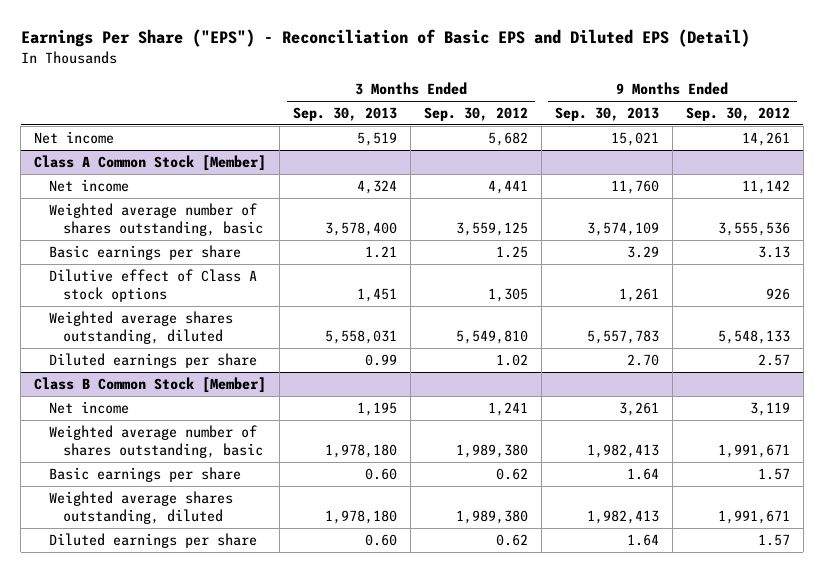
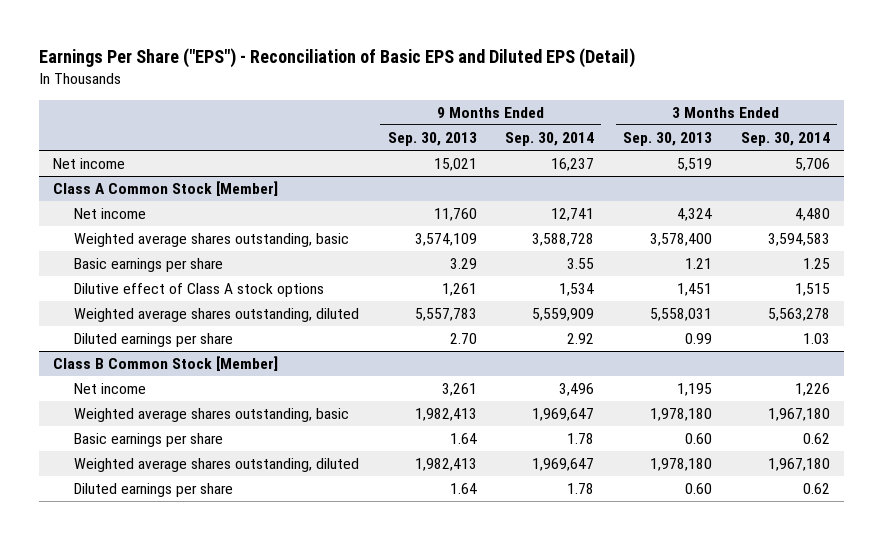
- | 3 Months Ended Sep. 30, 2013 | 3 Months Ended Sep. 30, 2012 | 9 Months Ended Sep. 30, 2013 | 9 Months Ended Sep. 30, 2012
+ | 9 Months Ended Sep. 30, 2013 | 9 Months Ended Sep. 30, 2014 | 3 Months Ended Sep. 30, 2013 | 3 Months Ended Sep. 30, 2014
@ Class A Common Stock [Member]
- Weighted average number of shares outstanding, basic | 3,578,400 | 3,559,125 | 3,574,109 | 3,555,536
+ Weighted average shares outstanding, basic | 3,574,109 | 3,588,728 | 3,578,400 | 3,594,583
@ Class B Common Stock [Member]
- Weighted average number of shares outstanding, basic | 1,978,180 | 1,989,380 | 1,982,413 | 1,991,671
+ Weighted average shares outstanding, basic | 1,982,413 | 1,969,647 | 1,978,180 | 1,967,180

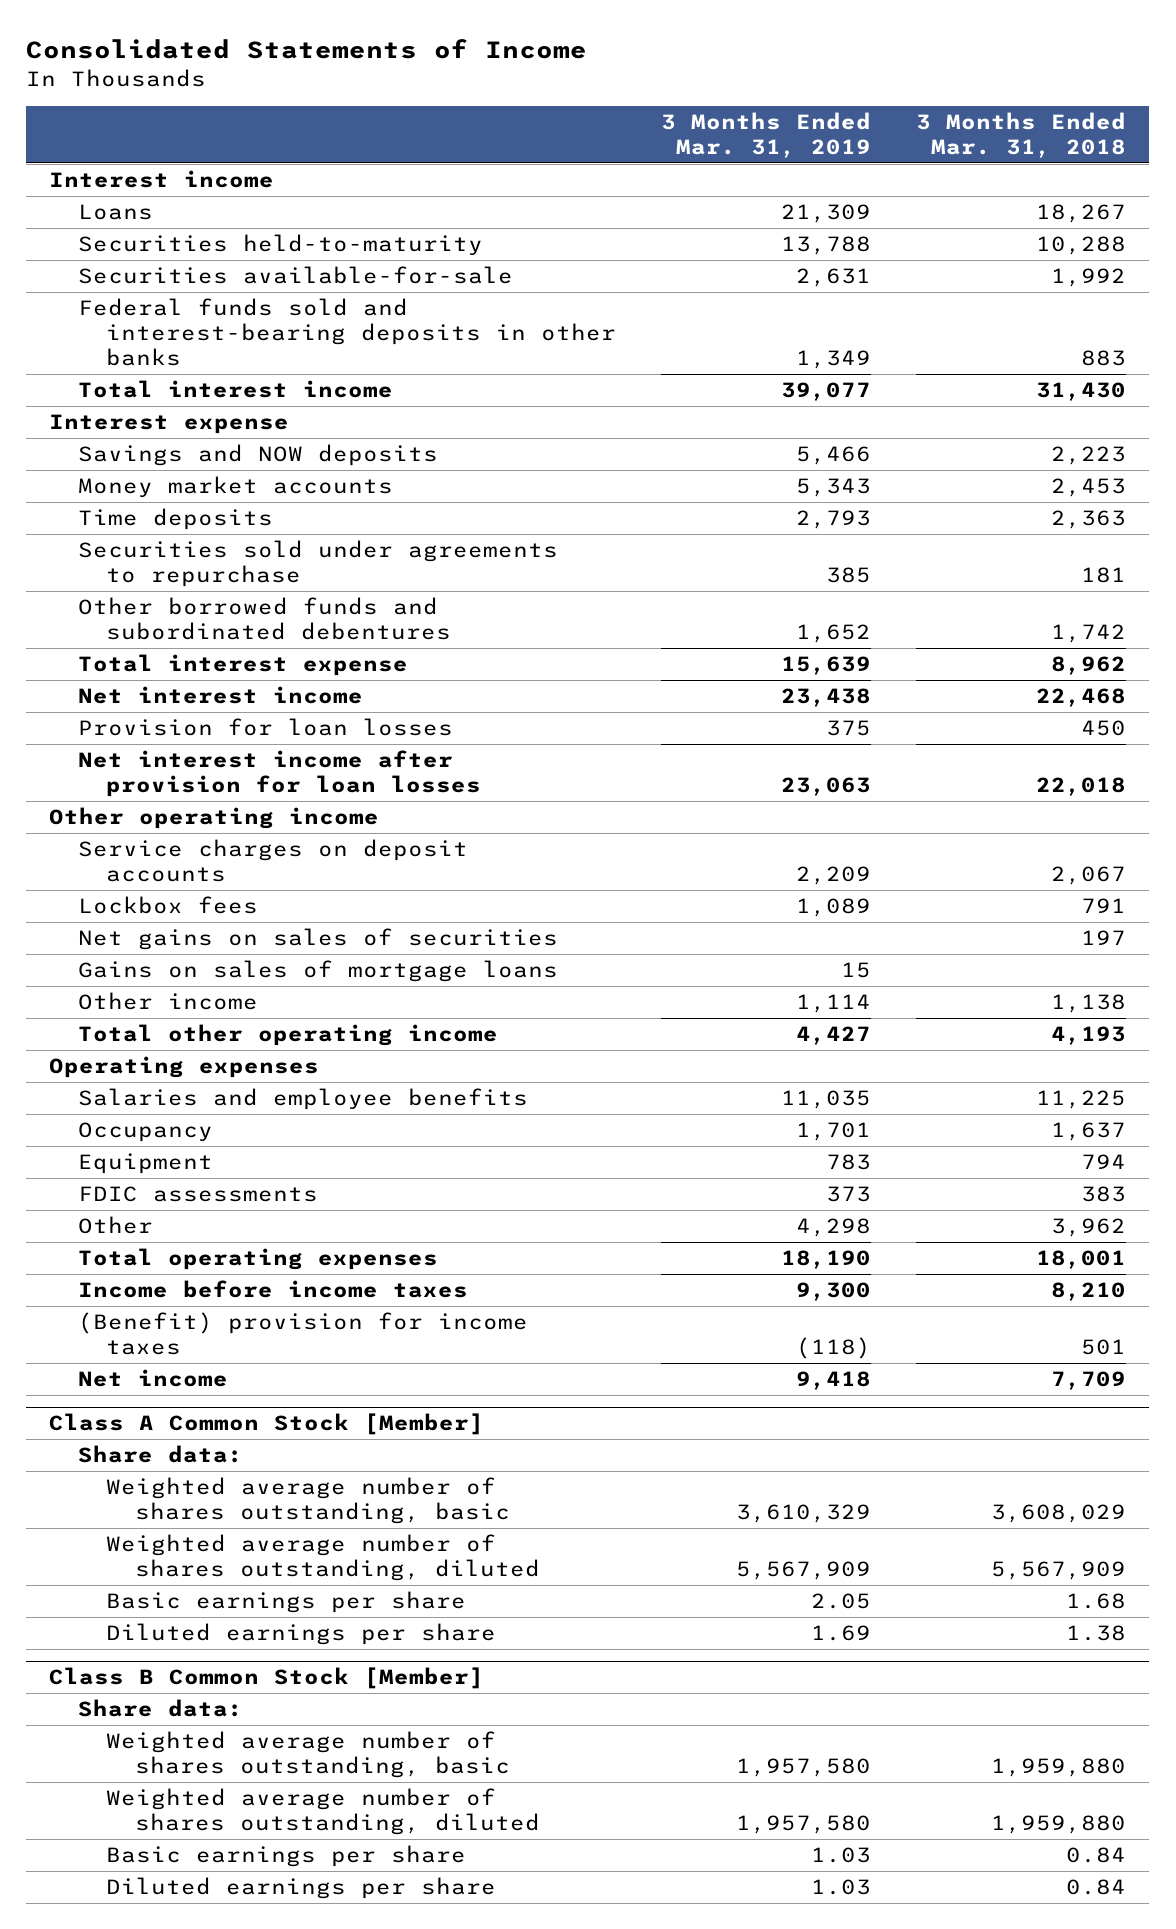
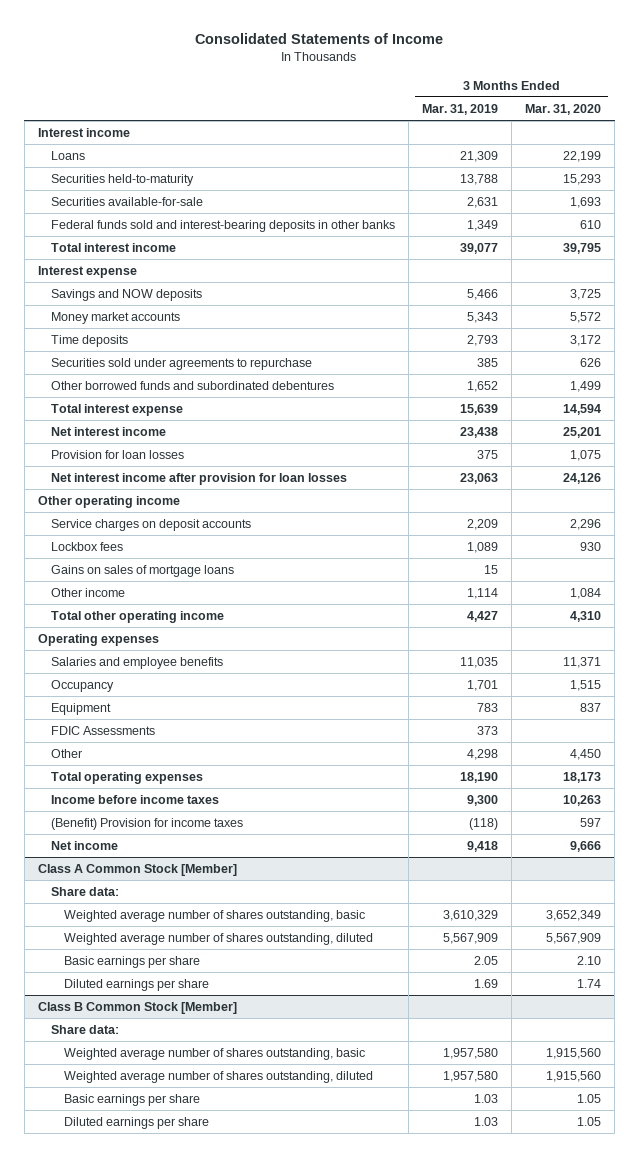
- | 3 Months Ended Mar. 31, 2019 | 3 Months Ended Mar. 31, 2018
+ | 3 Months Ended Mar. 31, 2019 | 3 Months Ended Mar. 31, 2020
- Net gains on sales of securities | | 197
- FDIC assessments | 373 | 383
+ FDIC Assessments | 373 |
- (Benefit) provision for income taxes | (118) | 501
+ (Benefit) Provision for income taxes | (118) | 597

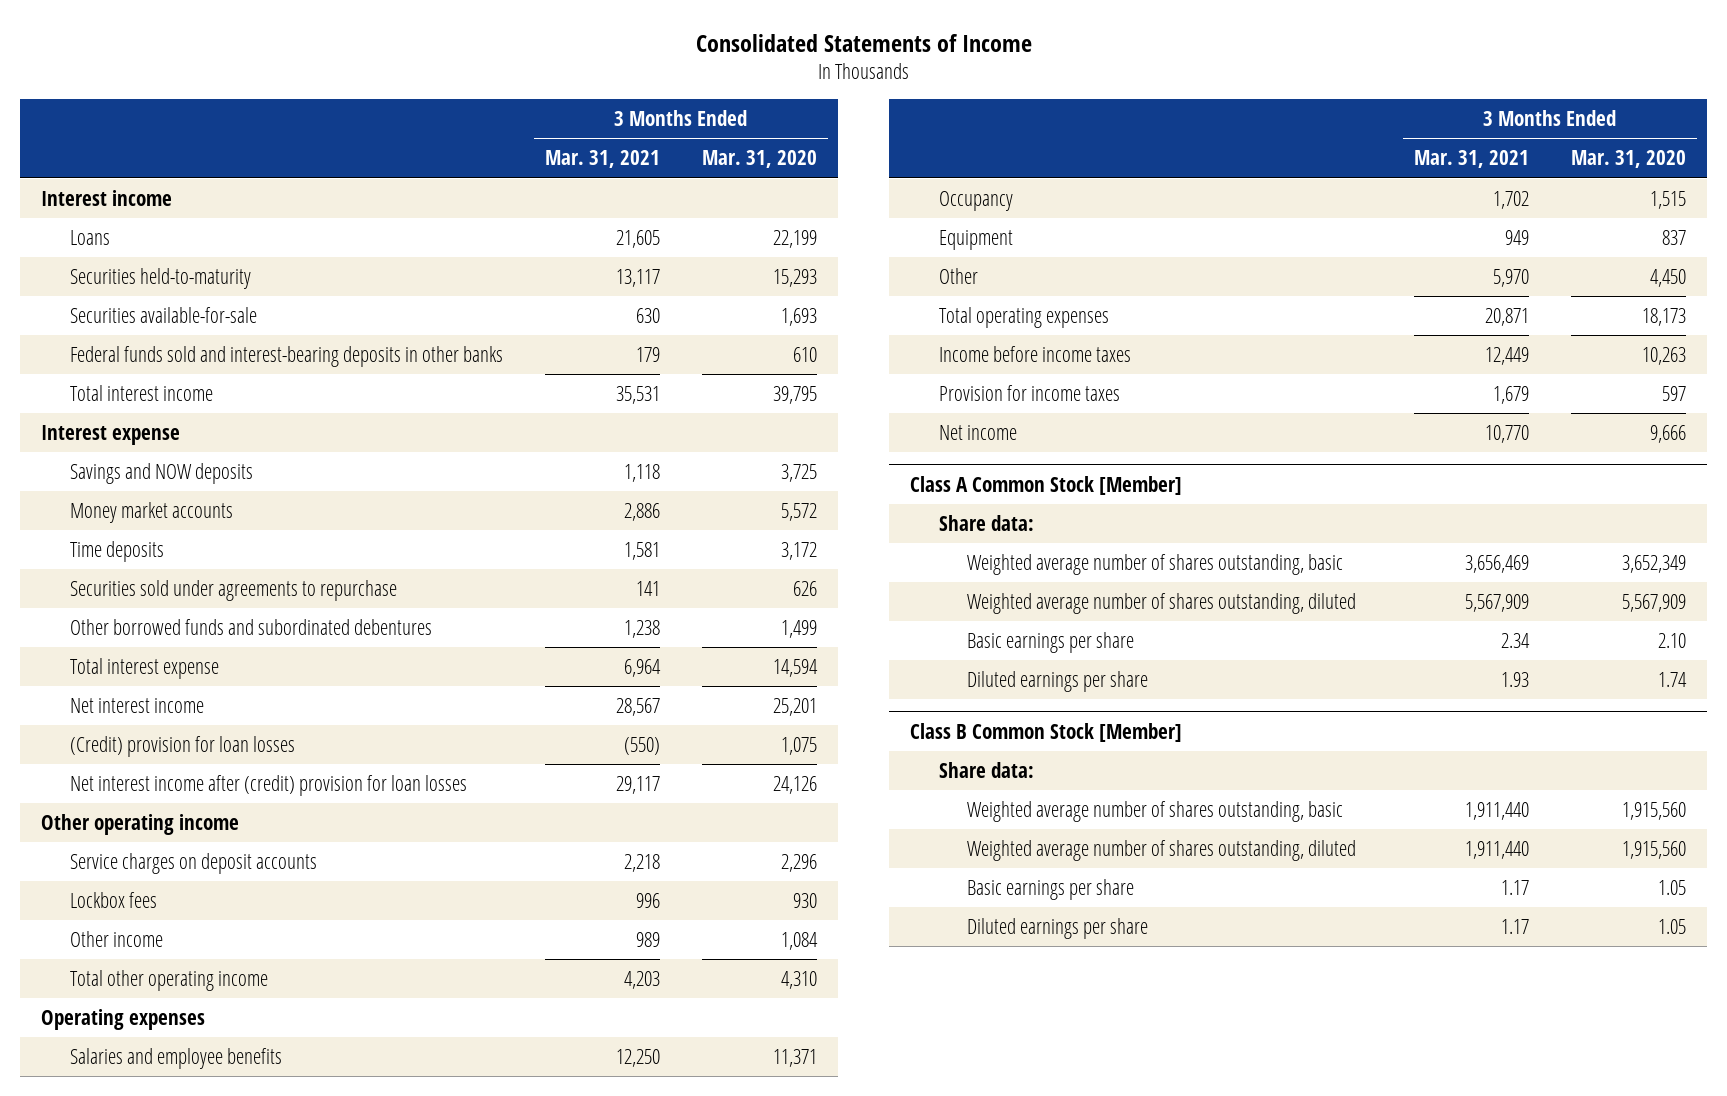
- | 3 Months Ended Mar. 31, 2019 | 3 Months Ended Mar. 31, 2020
+ | 3 Months Ended Mar. 31, 2021 | 3 Months Ended Mar. 31, 2020
- Provision for loan losses | 375 | 1,075
- Net interest income after provision for loan losses | 23,063 | 24,126
+ (Credit) provision for loan losses | (550) | 1,075
+ Net interest income after (credit) provision for loan losses | 29,117 | 24,126
- Gains on sales of mortgage loans | 15 |
- FDIC Assessments | 373 |
- (Benefit) Provision for income taxes | (118) | 597
+ Provision for income taxes | 1,679 | 597

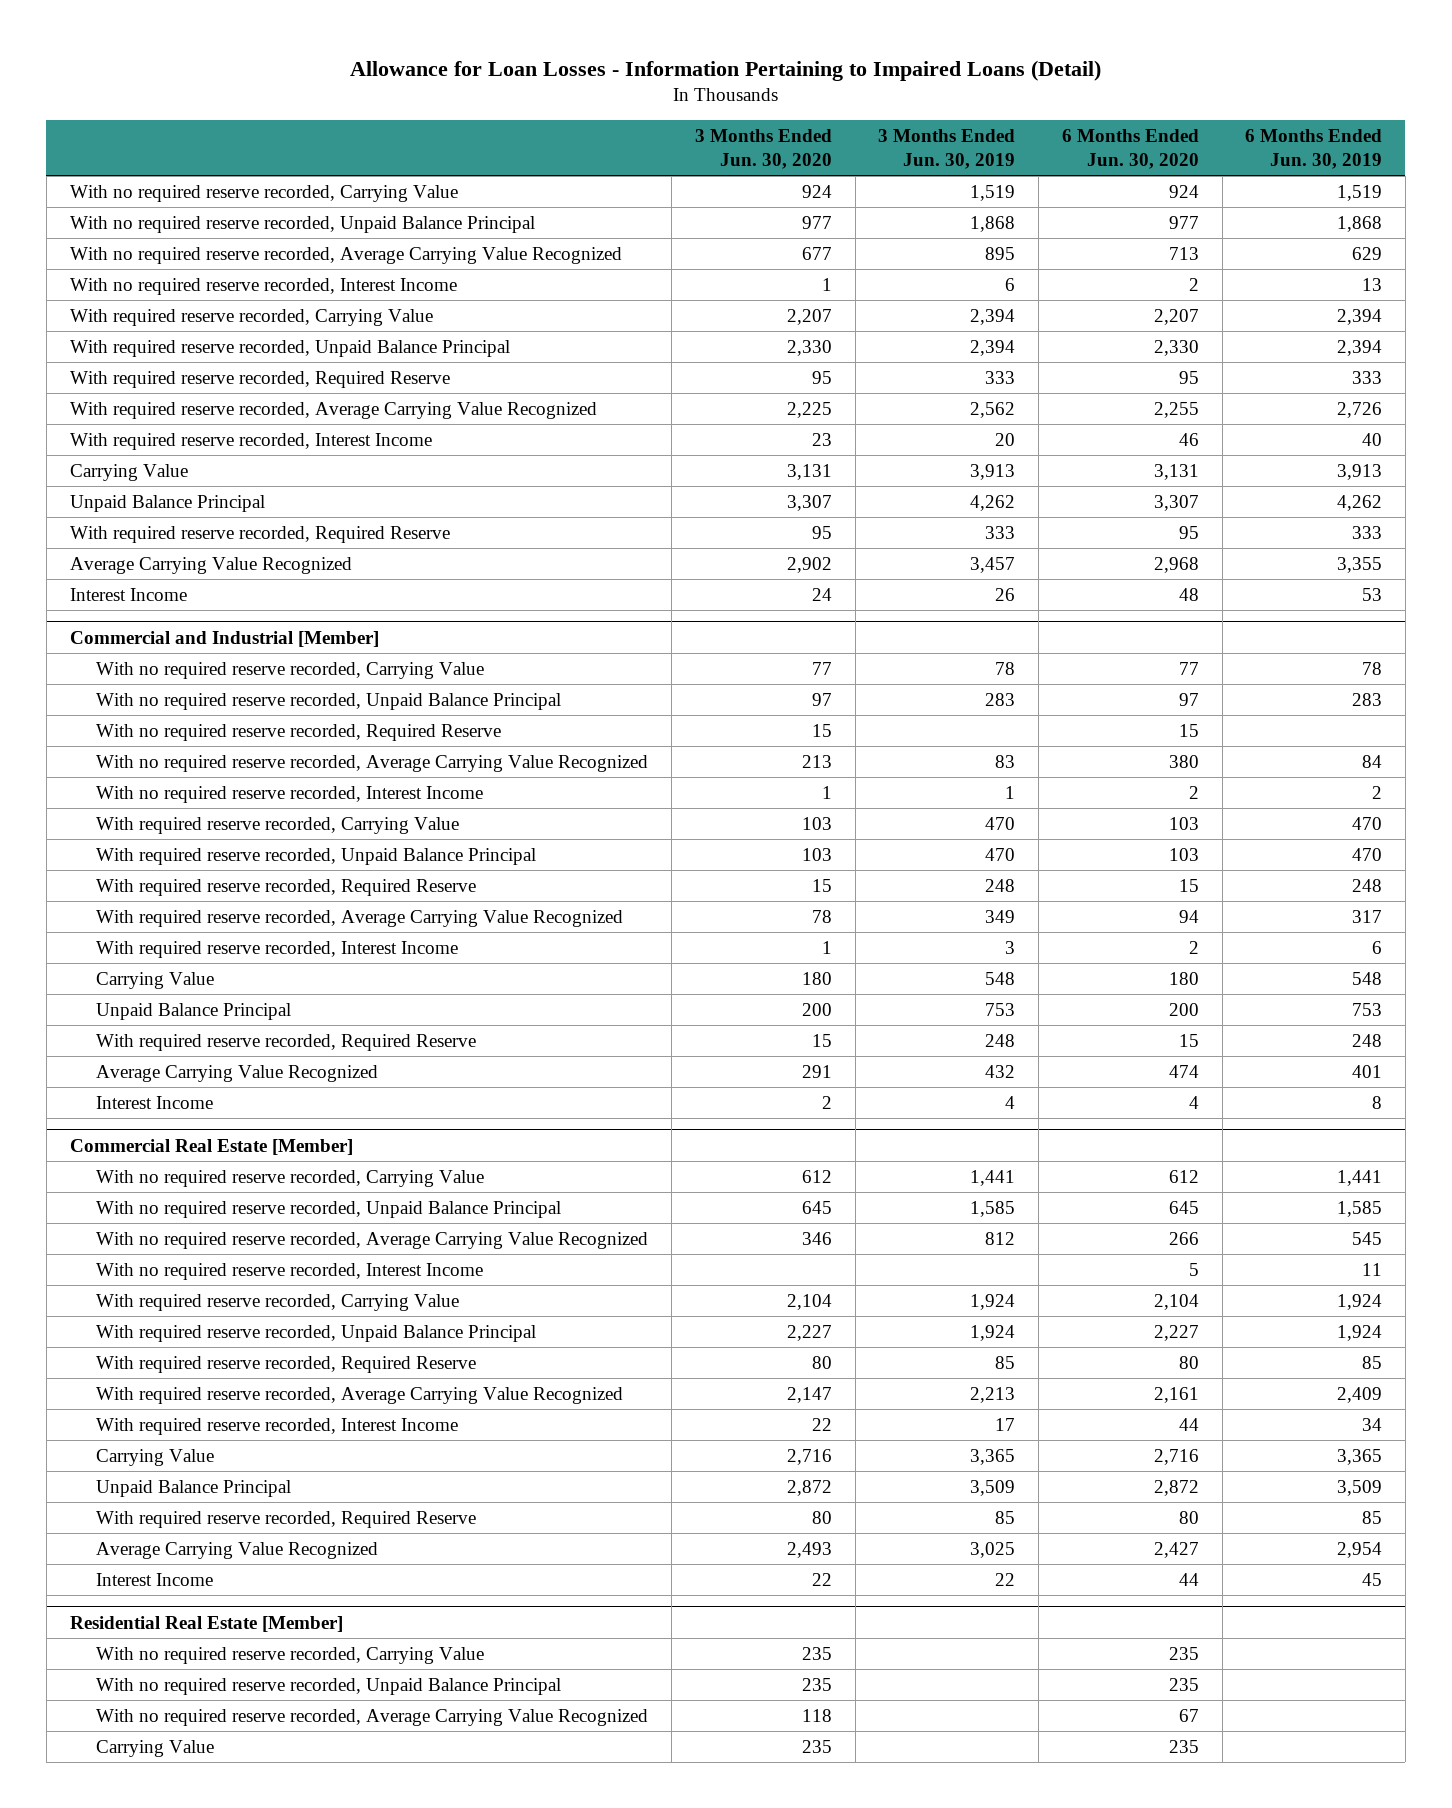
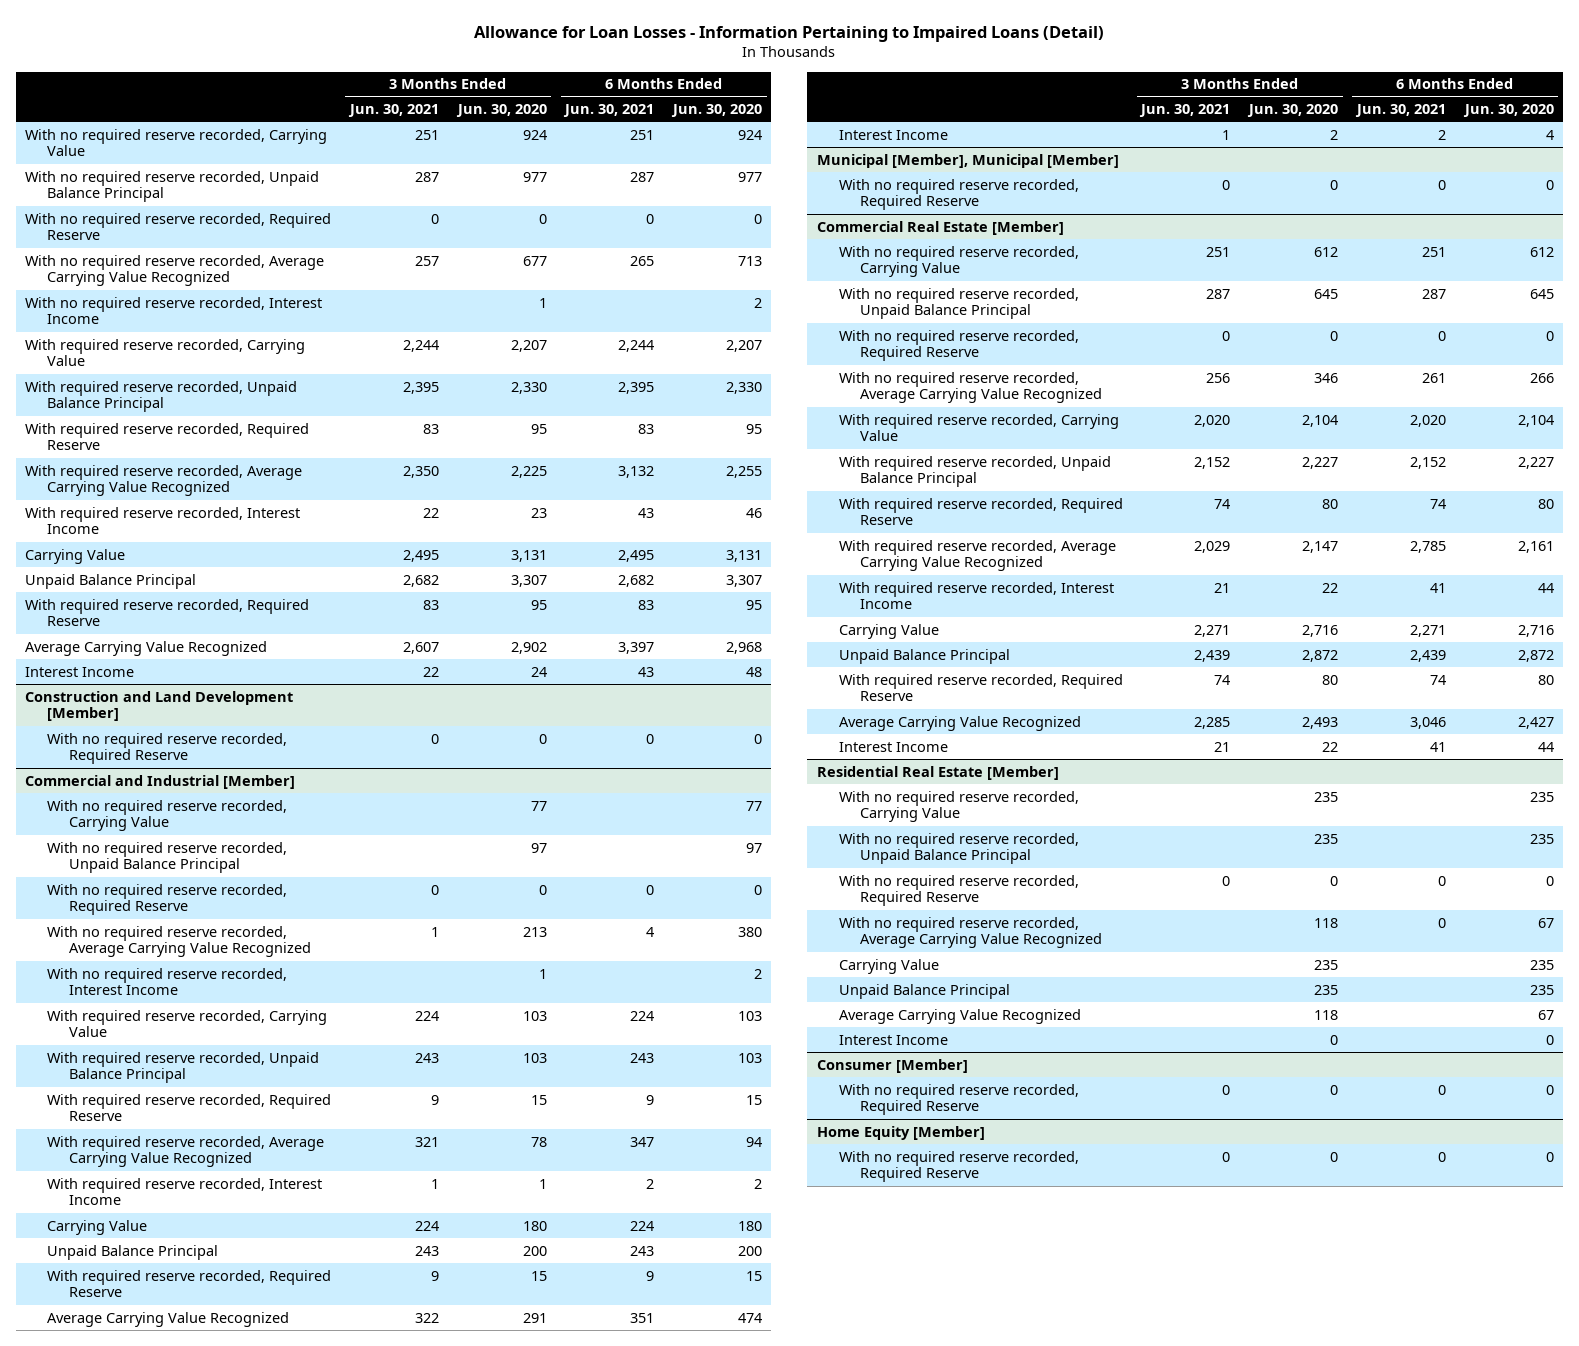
- | 3 Months Ended Jun. 30, 2020 | 3 Months Ended Jun. 30, 2019 | 6 Months Ended Jun. 30, 2020 | 6 Months Ended Jun. 30, 2019
+ | 3 Months Ended Jun. 30, 2021 | 3 Months Ended Jun. 30, 2020 | 6 Months Ended Jun. 30, 2021 | 6 Months Ended Jun. 30, 2020
+ With no required reserve recorded, Required Reserve | 0 | 0 | 0 | 0
+ Construction and Land Development [Member]
+ With no required reserve recorded, Required Reserve | 0 | 0 | 0 | 0
@ Commercial and Industrial [Member]
- With no required reserve recorded, Required Reserve | 15 | | 15 |
+ With no required reserve recorded, Required Reserve | 0 | 0 | 0 | 0
+ Municipal [Member], Municipal [Member]
+ With no required reserve recorded, Required Reserve | 0 | 0 | 0 | 0
@ Commercial Real Estate [Member]
+ With no required reserve recorded, Required Reserve | 0 | 0 | 0 | 0
- With no required reserve recorded, Interest Income | | | 5 | 11
@ Residential Real Estate [Member]
+ With no required reserve recorded, Required Reserve | 0 | 0 | 0 | 0
+ Unpaid Balance Principal | | 235 | | 235
+ Average Carrying Value Recognized | | 118 | | 67
+ Interest Income | | 0 | | 0
+ Consumer [Member]
+ With no required reserve recorded, Required Reserve | 0 | 0 | 0 | 0
+ Home Equity [Member]
+ With no required reserve recorded, Required Reserve | 0 | 0 | 0 | 0

